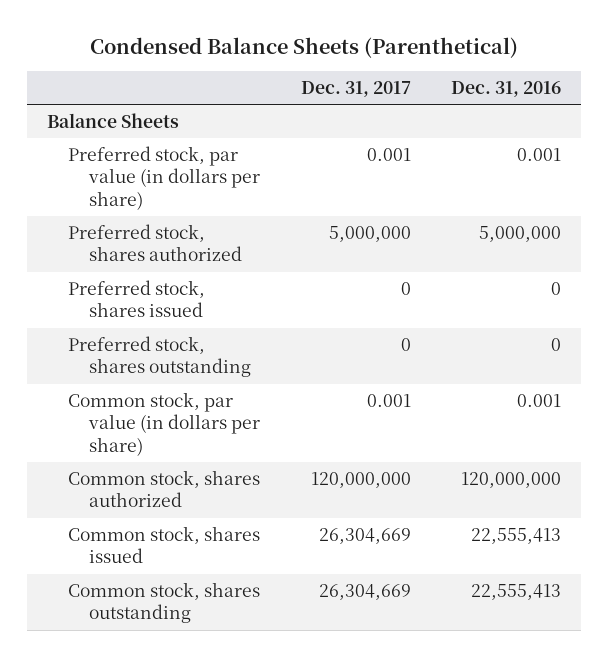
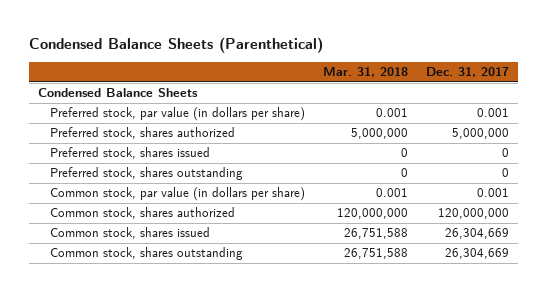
- | Dec. 31, 2017 | Dec. 31, 2016
+ | Mar. 31, 2018 | Dec. 31, 2017
- Balance Sheets
+ Condensed Balance Sheets

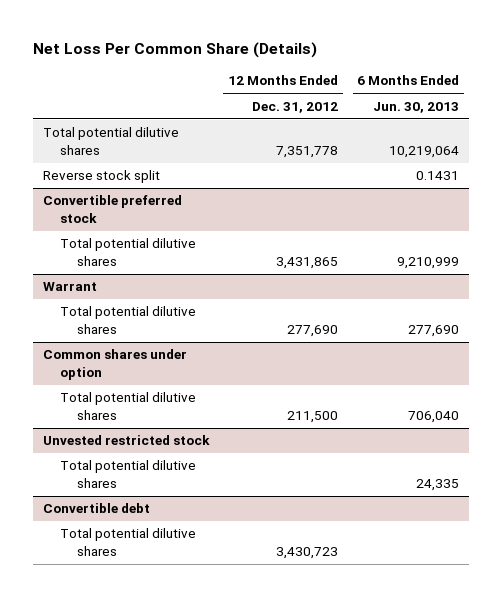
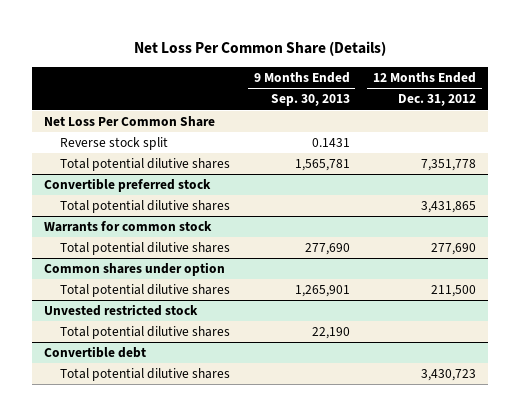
- | 12 Months Ended Dec. 31, 2012 | 6 Months Ended Jun. 30, 2013
+ | 9 Months Ended Sep. 30, 2013 | 12 Months Ended Dec. 31, 2012
+ Net Loss Per Common Share
moved down: Total potential dilutive shares | 1,565,781 | 7,351,778
- Warrant
+ Warrants for common stock

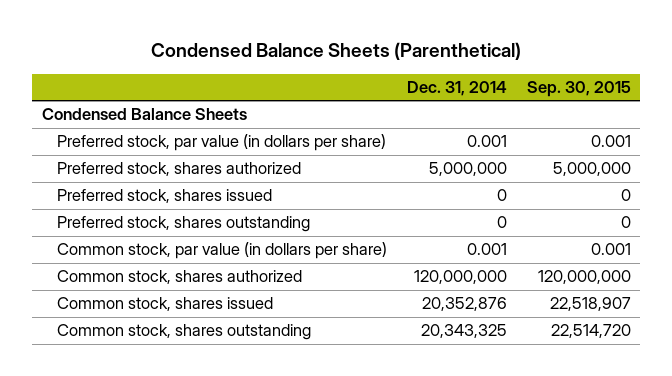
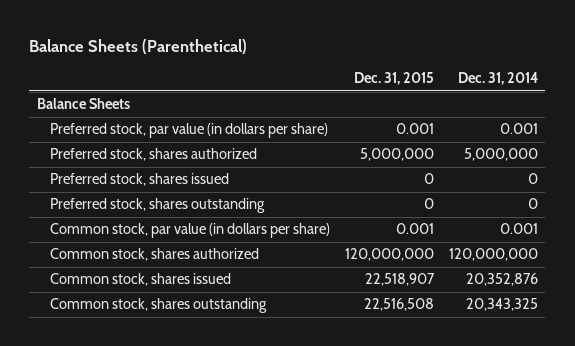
- Condensed Balance Sheets (Parenthetical)
+ Balance Sheets (Parenthetical)
- | Dec. 31, 2014 | Sep. 30, 2015
+ | Dec. 31, 2015 | Dec. 31, 2014
- Condensed Balance Sheets
+ Balance Sheets

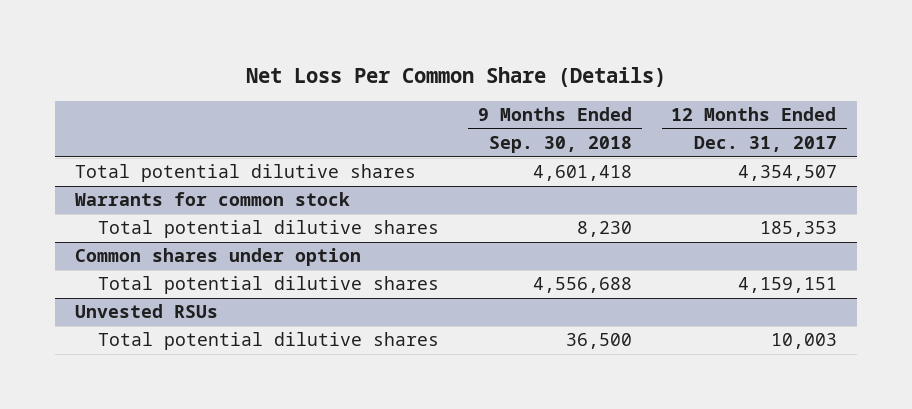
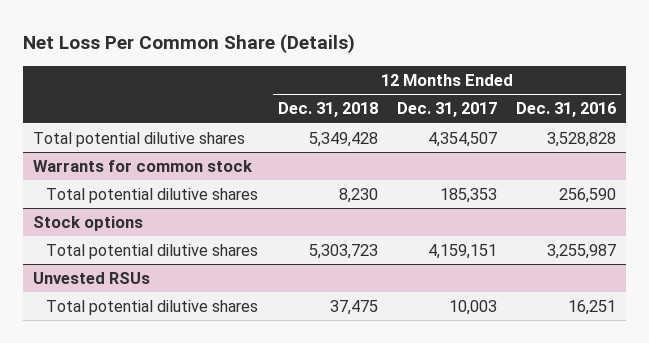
- | 9 Months Ended Sep. 30, 2018 | 12 Months Ended Dec. 31, 2017
+ | 12 Months Ended Dec. 31, 2018 | 12 Months Ended Dec. 31, 2017 | 12 Months Ended Dec. 31, 2016
- Common shares under option
+ Stock options

